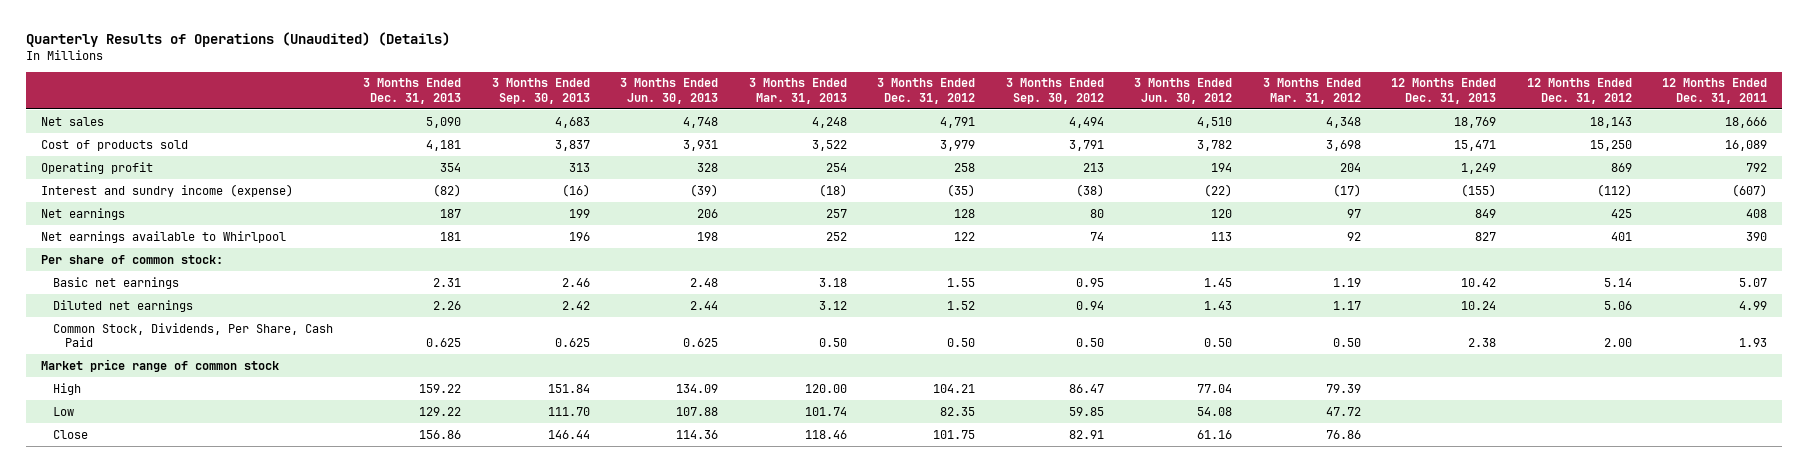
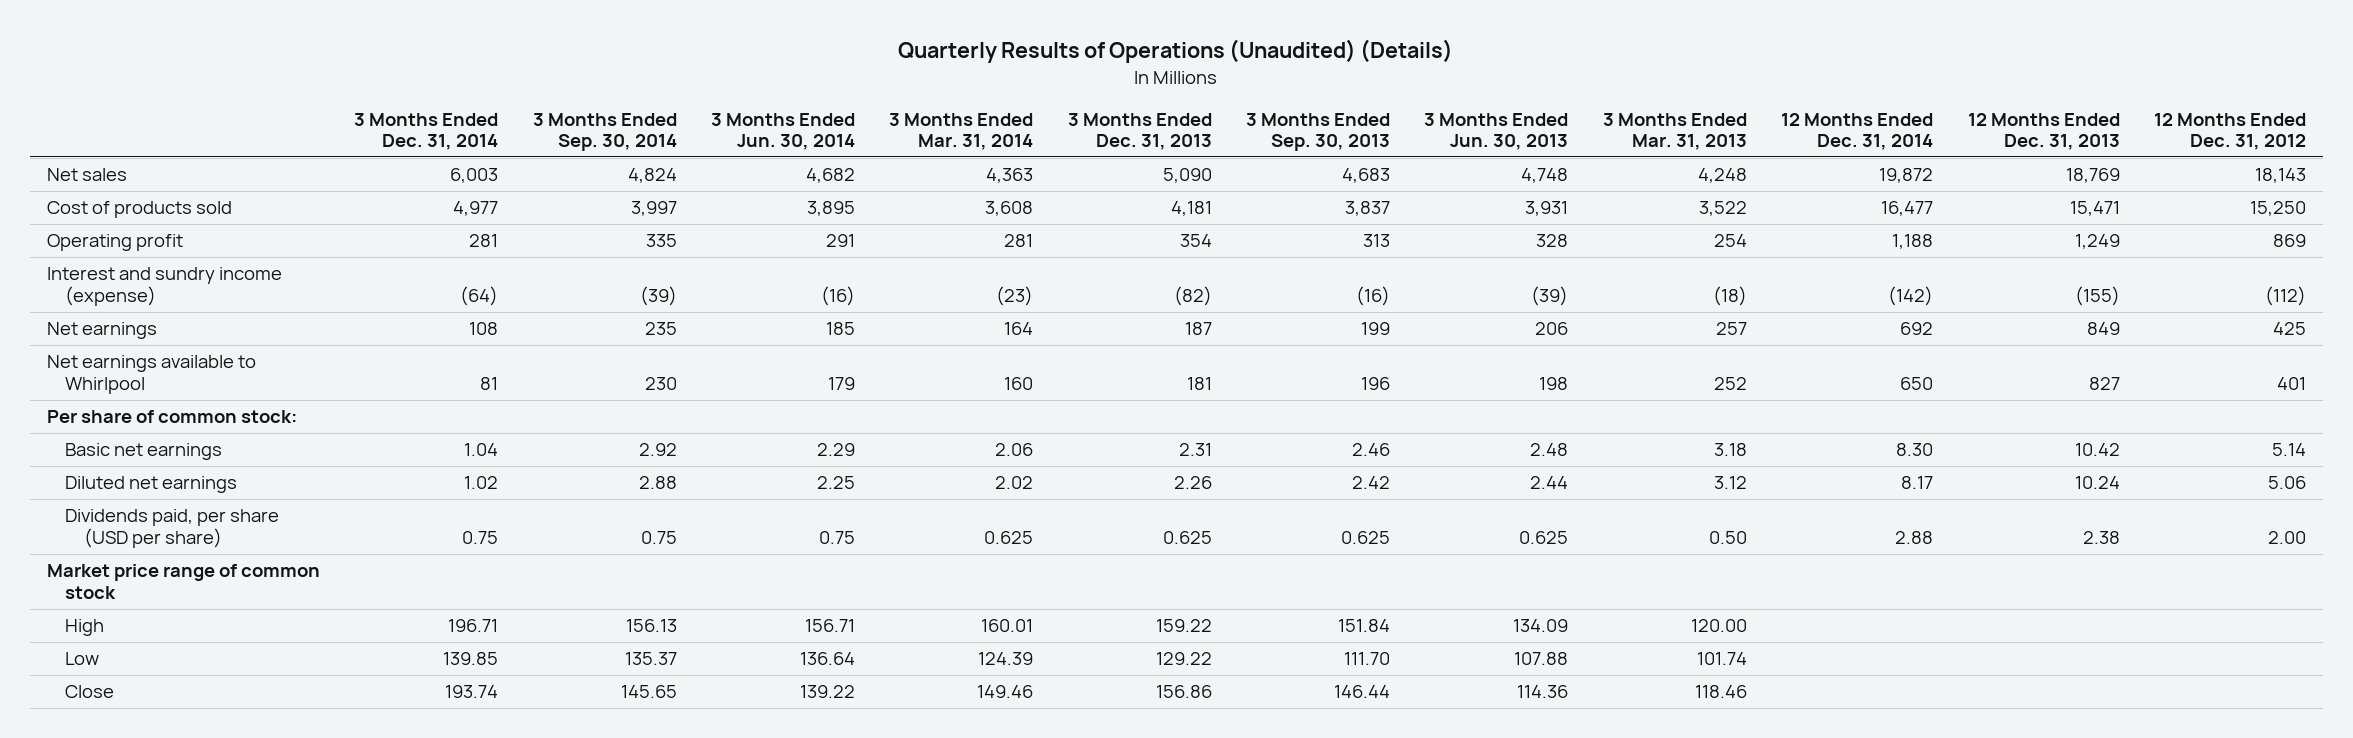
- | 3 Months Ended Dec. 31, 2013 | 3 Months Ended Sep. 30, 2013 | 3 Months Ended Jun. 30, 2013 | 3 Months Ended Mar. 31, 2013 | 3 Months Ended Dec. 31, 2012 | 3 Months Ended Sep. 30, 2012 | 3 Months Ended Jun. 30, 2012 | 3 Months Ended Mar. 31, 2012 | 12 Months Ended Dec. 31, 2013 | 12 Months Ended Dec. 31, 2012 | 12 Months Ended Dec. 31, 2011
+ | 3 Months Ended Dec. 31, 2014 | 3 Months Ended Sep. 30, 2014 | 3 Months Ended Jun. 30, 2014 | 3 Months Ended Mar. 31, 2014 | 3 Months Ended Dec. 31, 2013 | 3 Months Ended Sep. 30, 2013 | 3 Months Ended Jun. 30, 2013 | 3 Months Ended Mar. 31, 2013 | 12 Months Ended Dec. 31, 2014 | 12 Months Ended Dec. 31, 2013 | 12 Months Ended Dec. 31, 2012
- Common Stock, Dividends, Per Share, Cash Paid | 0.625 | 0.625 | 0.625 | 0.50 | 0.50 | 0.50 | 0.50 | 0.50 | 2.38 | 2.00 | 1.93
+ Dividends paid, per share (USD per share) | 0.75 | 0.75 | 0.75 | 0.625 | 0.625 | 0.625 | 0.625 | 0.50 | 2.88 | 2.38 | 2.00

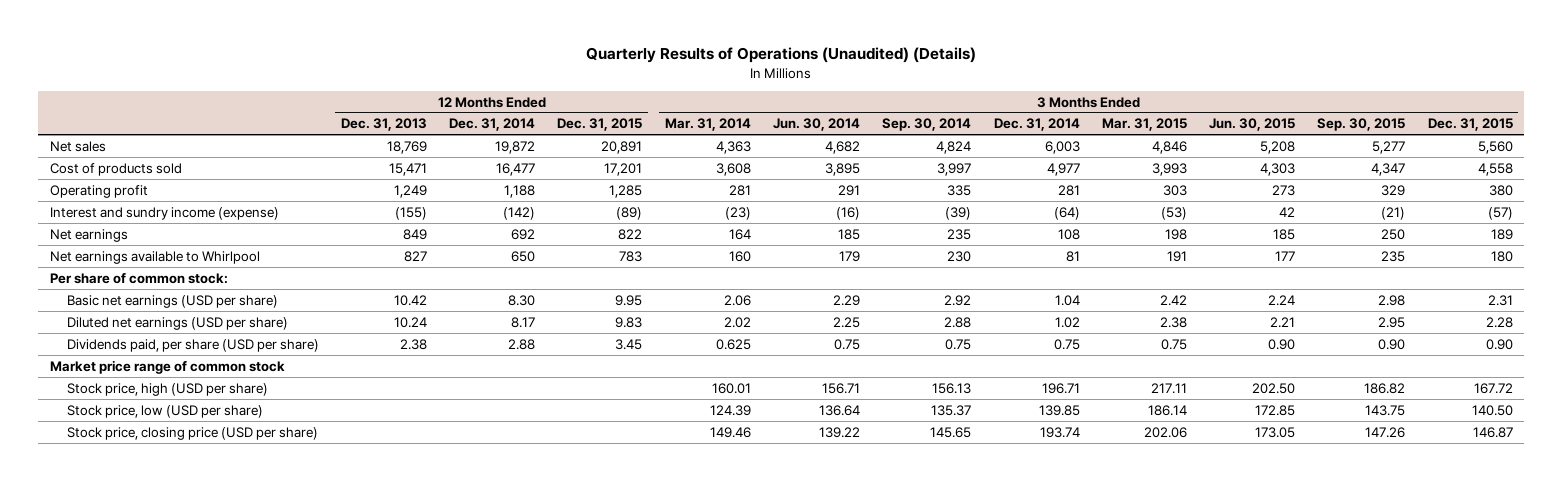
- | 3 Months Ended Dec. 31, 2014 | 3 Months Ended Sep. 30, 2014 | 3 Months Ended Jun. 30, 2014 | 3 Months Ended Mar. 31, 2014 | 3 Months Ended Dec. 31, 2013 | 3 Months Ended Sep. 30, 2013 | 3 Months Ended Jun. 30, 2013 | 3 Months Ended Mar. 31, 2013 | 12 Months Ended Dec. 31, 2014 | 12 Months Ended Dec. 31, 2013 | 12 Months Ended Dec. 31, 2012
+ | 12 Months Ended Dec. 31, 2013 | 12 Months Ended Dec. 31, 2014 | 12 Months Ended Dec. 31, 2015 | 3 Months Ended Mar. 31, 2014 | 3 Months Ended Jun. 30, 2014 | 3 Months Ended Sep. 30, 2014 | 3 Months Ended Dec. 31, 2014 | 3 Months Ended Mar. 31, 2015 | 3 Months Ended Jun. 30, 2015 | 3 Months Ended Sep. 30, 2015 | 3 Months Ended Dec. 31, 2015
- Basic net earnings | 1.04 | 2.92 | 2.29 | 2.06 | 2.31 | 2.46 | 2.48 | 3.18 | 8.30 | 10.42 | 5.14
- Diluted net earnings | 1.02 | 2.88 | 2.25 | 2.02 | 2.26 | 2.42 | 2.44 | 3.12 | 8.17 | 10.24 | 5.06
+ Basic net earnings (USD per share) | 10.42 | 8.30 | 9.95 | 2.06 | 2.29 | 2.92 | 1.04 | 2.42 | 2.24 | 2.98 | 2.31
+ Diluted net earnings (USD per share) | 10.24 | 8.17 | 9.83 | 2.02 | 2.25 | 2.88 | 1.02 | 2.38 | 2.21 | 2.95 | 2.28
- High | 196.71 | 156.13 | 156.71 | 160.01 | 159.22 | 151.84 | 134.09 | 120.00 | | |
- Low | 139.85 | 135.37 | 136.64 | 124.39 | 129.22 | 111.70 | 107.88 | 101.74 | | |
- Close | 193.74 | 145.65 | 139.22 | 149.46 | 156.86 | 146.44 | 114.36 | 118.46 | | |
+ Stock price, high (USD per share) | | | | 160.01 | 156.71 | 156.13 | 196.71 | 217.11 | 202.50 | 186.82 | 167.72
+ Stock price, low (USD per share) | | | | 124.39 | 136.64 | 135.37 | 139.85 | 186.14 | 172.85 | 143.75 | 140.50
+ Stock price, closing price (USD per share) | | | | 149.46 | 139.22 | 145.65 | 193.74 | 202.06 | 173.05 | 147.26 | 146.87

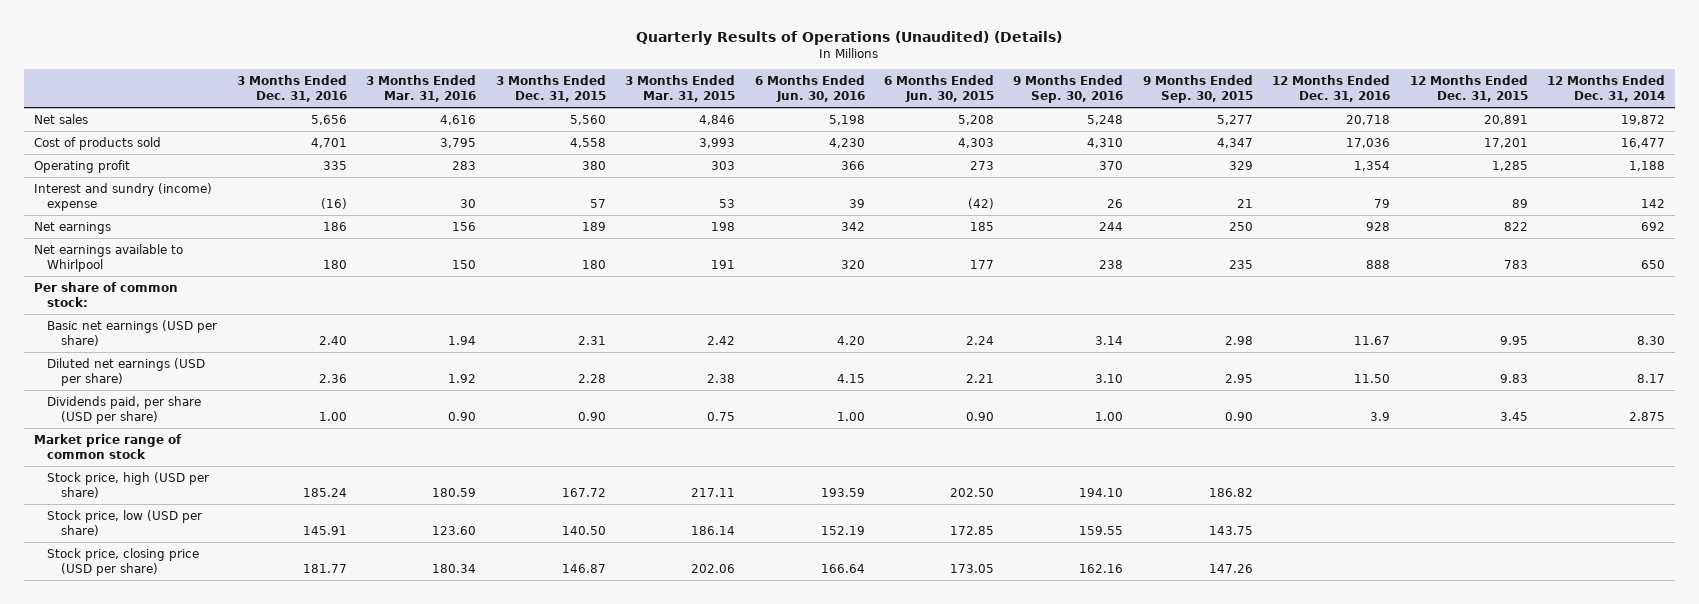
- | 12 Months Ended Dec. 31, 2013 | 12 Months Ended Dec. 31, 2014 | 12 Months Ended Dec. 31, 2015 | 3 Months Ended Mar. 31, 2014 | 3 Months Ended Jun. 30, 2014 | 3 Months Ended Sep. 30, 2014 | 3 Months Ended Dec. 31, 2014 | 3 Months Ended Mar. 31, 2015 | 3 Months Ended Jun. 30, 2015 | 3 Months Ended Sep. 30, 2015 | 3 Months Ended Dec. 31, 2015
+ | 3 Months Ended Dec. 31, 2016 | 3 Months Ended Mar. 31, 2016 | 3 Months Ended Dec. 31, 2015 | 3 Months Ended Mar. 31, 2015 | 6 Months Ended Jun. 30, 2016 | 6 Months Ended Jun. 30, 2015 | 9 Months Ended Sep. 30, 2016 | 9 Months Ended Sep. 30, 2015 | 12 Months Ended Dec. 31, 2016 | 12 Months Ended Dec. 31, 2015 | 12 Months Ended Dec. 31, 2014
- Interest and sundry income (expense) | (155) | (142) | (89) | (23) | (16) | (39) | (64) | (53) | 42 | (21) | (57)
+ Interest and sundry (income) expense | (16) | 30 | 57 | 53 | 39 | (42) | 26 | 21 | 79 | 89 | 142
- Dividends paid, per share (USD per share) | 2.38 | 2.88 | 3.45 | 0.625 | 0.75 | 0.75 | 0.75 | 0.75 | 0.90 | 0.90 | 0.90
+ Dividends paid, per share (USD per share) | 1.00 | 0.90 | 0.90 | 0.75 | 1.00 | 0.90 | 1.00 | 0.90 | 3.9 | 3.45 | 2.875

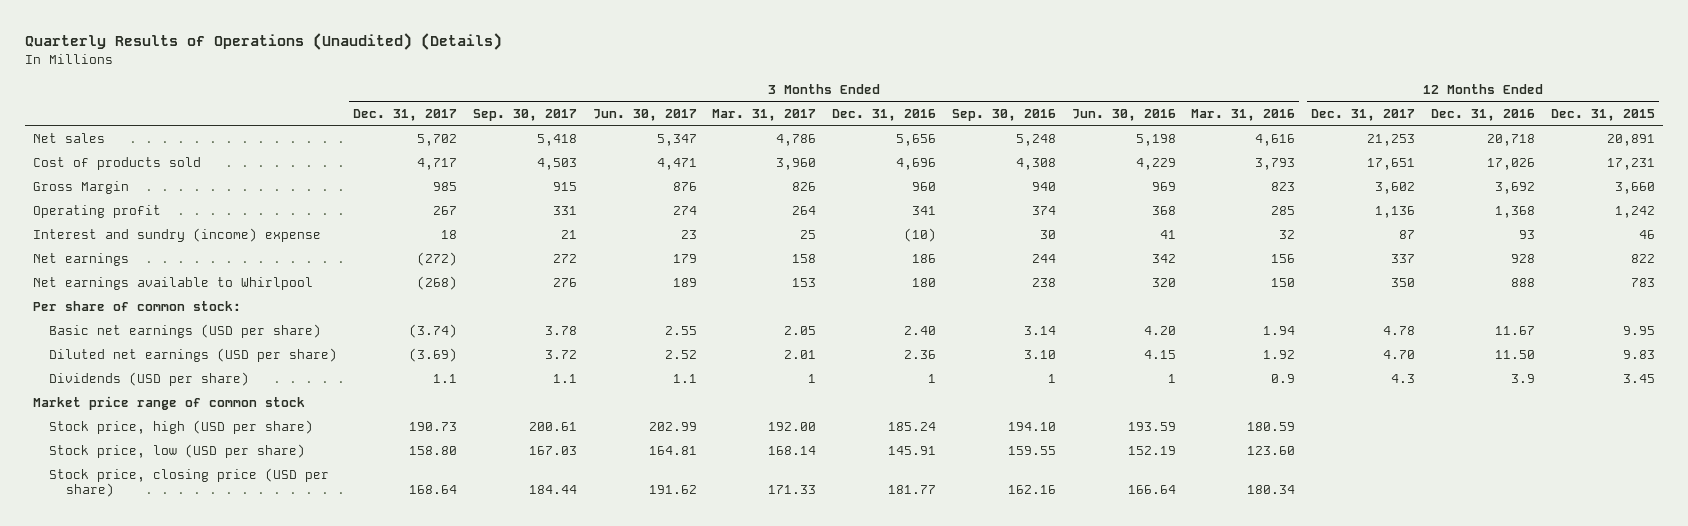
- | 3 Months Ended Dec. 31, 2016 | 3 Months Ended Mar. 31, 2016 | 3 Months Ended Dec. 31, 2015 | 3 Months Ended Mar. 31, 2015 | 6 Months Ended Jun. 30, 2016 | 6 Months Ended Jun. 30, 2015 | 9 Months Ended Sep. 30, 2016 | 9 Months Ended Sep. 30, 2015 | 12 Months Ended Dec. 31, 2016 | 12 Months Ended Dec. 31, 2015 | 12 Months Ended Dec. 31, 2014
+ | 3 Months Ended Dec. 31, 2017 | 3 Months Ended Sep. 30, 2017 | 3 Months Ended Jun. 30, 2017 | 3 Months Ended Mar. 31, 2017 | 3 Months Ended Dec. 31, 2016 | 3 Months Ended Sep. 30, 2016 | 3 Months Ended Jun. 30, 2016 | 3 Months Ended Mar. 31, 2016 | 12 Months Ended Dec. 31, 2017 | 12 Months Ended Dec. 31, 2016 | 12 Months Ended Dec. 31, 2015
- Cost of products sold | 4,701 | 3,795 | 4,558 | 3,993 | 4,230 | 4,303 | 4,310 | 4,347 | 17,036 | 17,201 | 16,477
- Operating profit | 335 | 283 | 380 | 303 | 366 | 273 | 370 | 329 | 1,354 | 1,285 | 1,188
- Interest and sundry (income) expense | (16) | 30 | 57 | 53 | 39 | (42) | 26 | 21 | 79 | 89 | 142
+ Cost of products sold | 4,717 | 4,503 | 4,471 | 3,960 | 4,696 | 4,308 | 4,229 | 3,793 | 17,651 | 17,026 | 17,231
+ Gross Margin | 985 | 915 | 876 | 826 | 960 | 940 | 969 | 823 | 3,602 | 3,692 | 3,660
+ Operating profit | 267 | 331 | 274 | 264 | 341 | 374 | 368 | 285 | 1,136 | 1,368 | 1,242
+ Interest and sundry (income) expense | 18 | 21 | 23 | 25 | (10) | 30 | 41 | 32 | 87 | 93 | 46
- Dividends paid, per share (USD per share) | 1.00 | 0.90 | 0.90 | 0.75 | 1.00 | 0.90 | 1.00 | 0.90 | 3.9 | 3.45 | 2.875
+ Dividends (USD per share) | 1.1 | 1.1 | 1.1 | 1 | 1 | 1 | 1 | 0.9 | 4.3 | 3.9 | 3.45

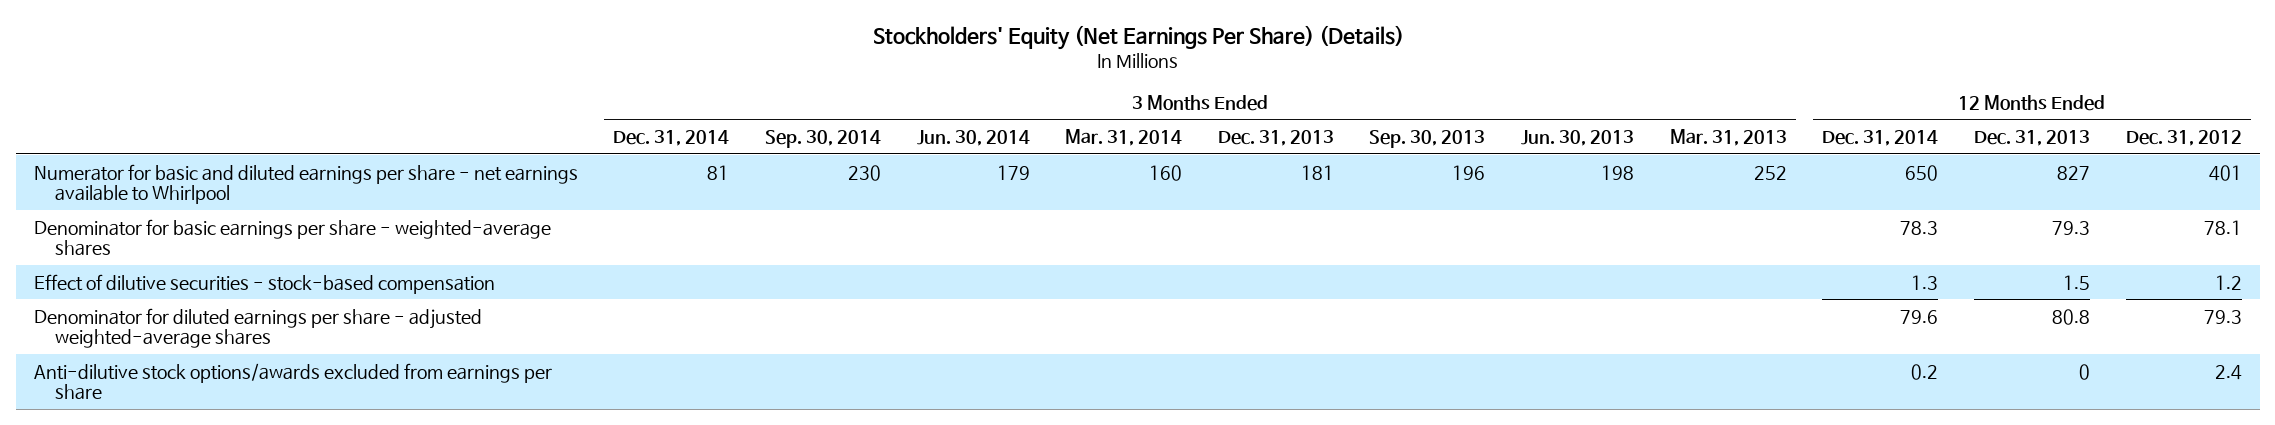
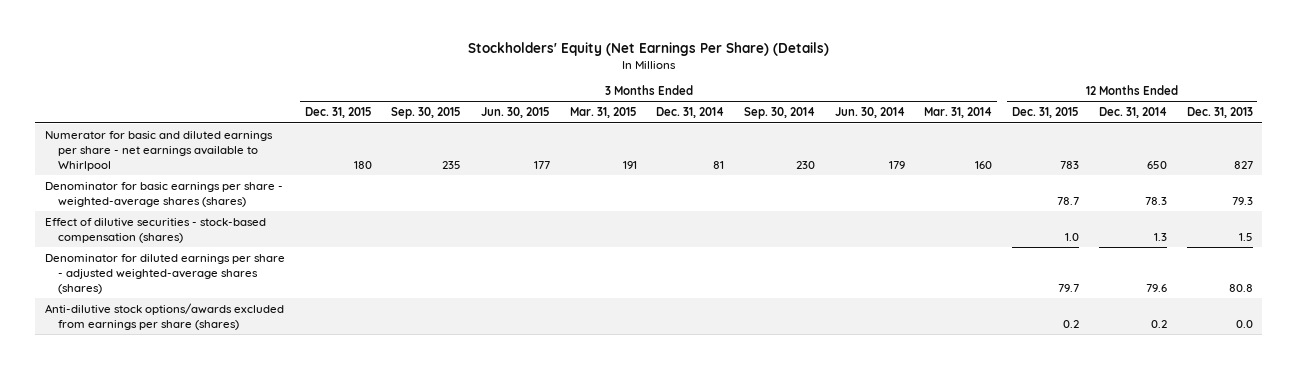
- | 3 Months Ended Dec. 31, 2014 | 3 Months Ended Sep. 30, 2014 | 3 Months Ended Jun. 30, 2014 | 3 Months Ended Mar. 31, 2014 | 3 Months Ended Dec. 31, 2013 | 3 Months Ended Sep. 30, 2013 | 3 Months Ended Jun. 30, 2013 | 3 Months Ended Mar. 31, 2013 | 12 Months Ended Dec. 31, 2014 | 12 Months Ended Dec. 31, 2013 | 12 Months Ended Dec. 31, 2012
+ | 3 Months Ended Dec. 31, 2015 | 3 Months Ended Sep. 30, 2015 | 3 Months Ended Jun. 30, 2015 | 3 Months Ended Mar. 31, 2015 | 3 Months Ended Dec. 31, 2014 | 3 Months Ended Sep. 30, 2014 | 3 Months Ended Jun. 30, 2014 | 3 Months Ended Mar. 31, 2014 | 12 Months Ended Dec. 31, 2015 | 12 Months Ended Dec. 31, 2014 | 12 Months Ended Dec. 31, 2013
- Denominator for basic earnings per share - weighted-average shares | | | | | | | | | 78.3 | 79.3 | 78.1
- Effect of dilutive securities - stock-based compensation | | | | | | | | | 1.3 | 1.5 | 1.2
- Denominator for diluted earnings per share - adjusted weighted-average shares | | | | | | | | | 79.6 | 80.8 | 79.3
- Anti-dilutive stock options/awards excluded from earnings per share | | | | | | | | | 0.2 | 0 | 2.4
+ Denominator for basic earnings per share - weighted-average shares (shares) | | | | | | | | | 78.7 | 78.3 | 79.3
+ Effect of dilutive securities - stock-based compensation (shares) | | | | | | | | | 1.0 | 1.3 | 1.5
+ Denominator for diluted earnings per share - adjusted weighted-average shares (shares) | | | | | | | | | 79.7 | 79.6 | 80.8
+ Anti-dilutive stock options/awards excluded from earnings per share (shares) | | | | | | | | | 0.2 | 0.2 | 0.0

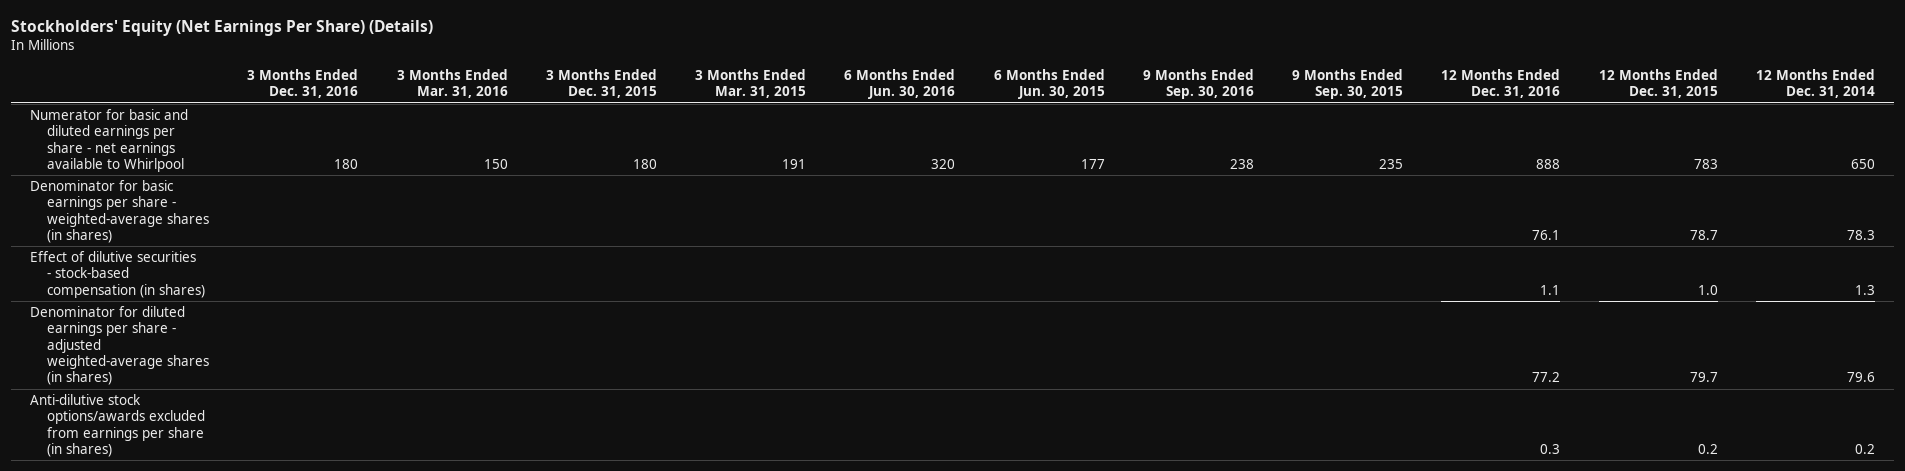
- | 3 Months Ended Dec. 31, 2015 | 3 Months Ended Sep. 30, 2015 | 3 Months Ended Jun. 30, 2015 | 3 Months Ended Mar. 31, 2015 | 3 Months Ended Dec. 31, 2014 | 3 Months Ended Sep. 30, 2014 | 3 Months Ended Jun. 30, 2014 | 3 Months Ended Mar. 31, 2014 | 12 Months Ended Dec. 31, 2015 | 12 Months Ended Dec. 31, 2014 | 12 Months Ended Dec. 31, 2013
+ | 3 Months Ended Dec. 31, 2016 | 3 Months Ended Mar. 31, 2016 | 3 Months Ended Dec. 31, 2015 | 3 Months Ended Mar. 31, 2015 | 6 Months Ended Jun. 30, 2016 | 6 Months Ended Jun. 30, 2015 | 9 Months Ended Sep. 30, 2016 | 9 Months Ended Sep. 30, 2015 | 12 Months Ended Dec. 31, 2016 | 12 Months Ended Dec. 31, 2015 | 12 Months Ended Dec. 31, 2014
- Denominator for basic earnings per share - weighted-average shares (shares) | | | | | | | | | 78.7 | 78.3 | 79.3
- Effect of dilutive securities - stock-based compensation (shares) | | | | | | | | | 1.0 | 1.3 | 1.5
- Denominator for diluted earnings per share - adjusted weighted-average shares (shares) | | | | | | | | | 79.7 | 79.6 | 80.8
- Anti-dilutive stock options/awards excluded from earnings per share (shares) | | | | | | | | | 0.2 | 0.2 | 0.0
+ Denominator for basic earnings per share - weighted-average shares (in shares) | | | | | | | | | 76.1 | 78.7 | 78.3
+ Effect of dilutive securities - stock-based compensation (in shares) | | | | | | | | | 1.1 | 1.0 | 1.3
+ Denominator for diluted earnings per share - adjusted weighted-average shares (in shares) | | | | | | | | | 77.2 | 79.7 | 79.6
+ Anti-dilutive stock options/awards excluded from earnings per share (in shares) | | | | | | | | | 0.3 | 0.2 | 0.2

